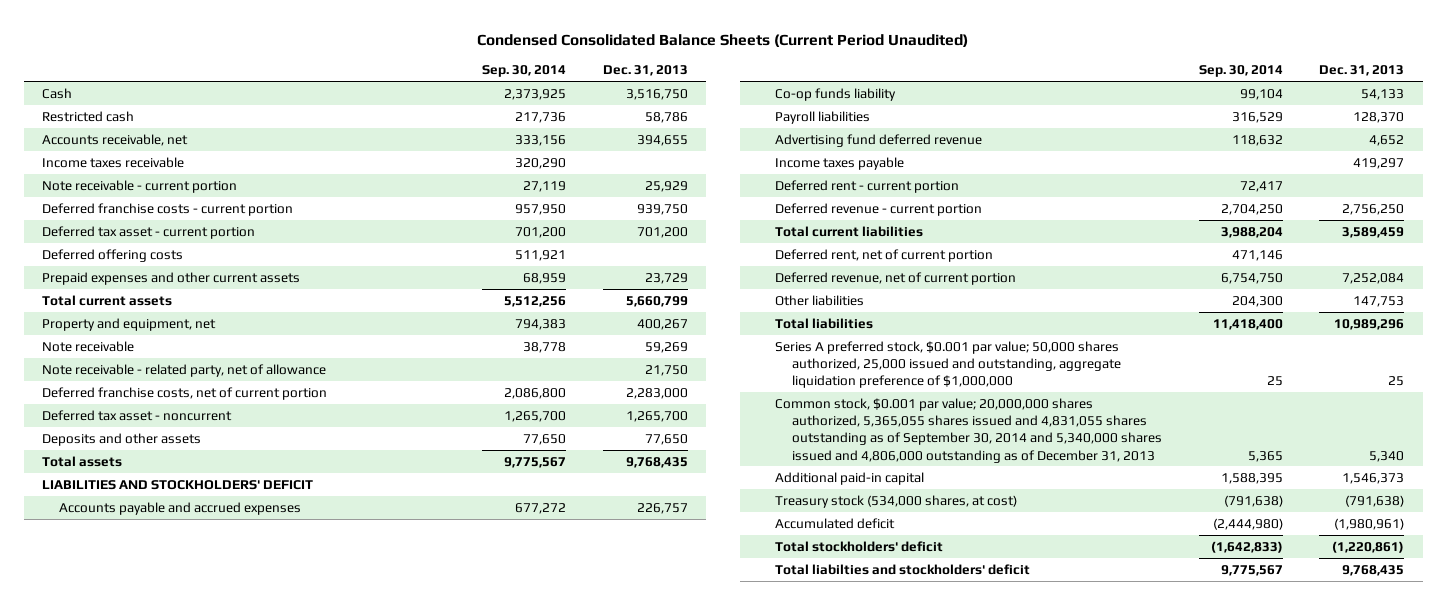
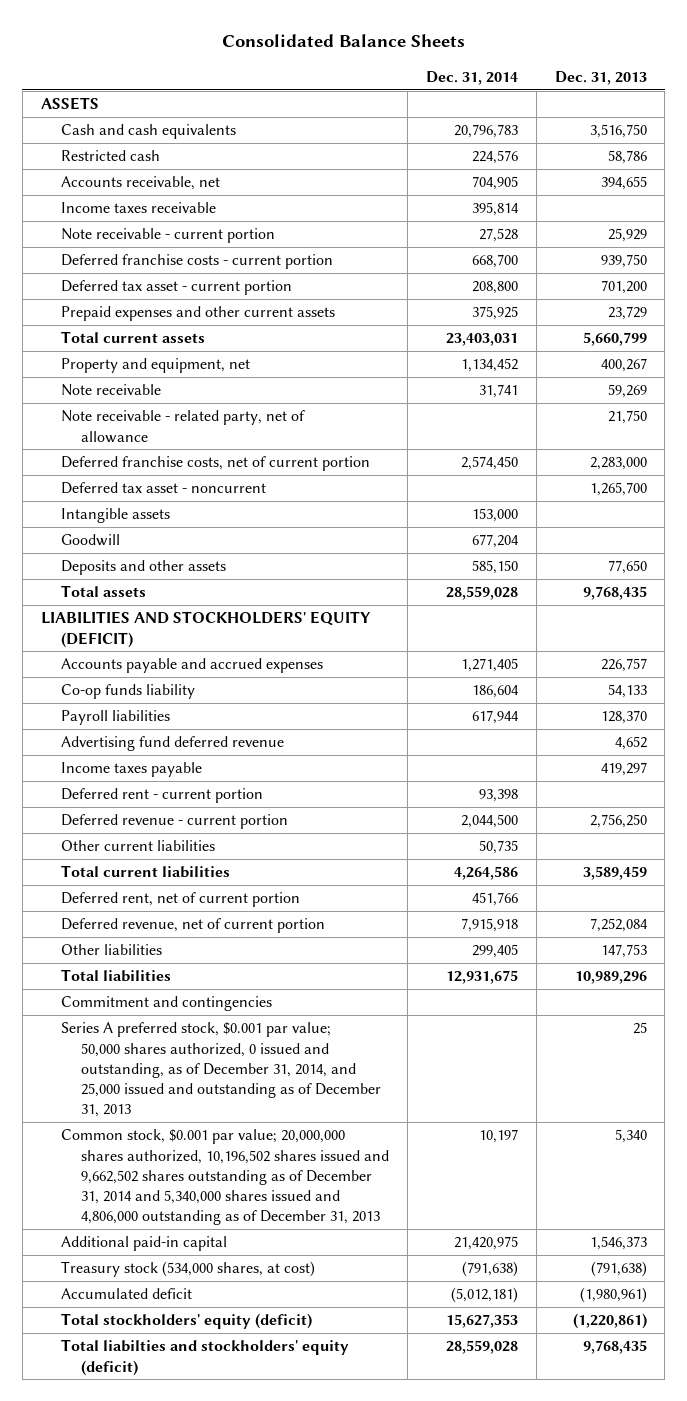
- Condensed Consolidated Balance Sheets (Current Period Unaudited)
+ Consolidated Balance Sheets
- | Sep. 30, 2014 | Dec. 31, 2013
+ | Dec. 31, 2014 | Dec. 31, 2013
- Cash | 2,373,925 | 3,516,750
+ ASSETS
+ Cash and cash equivalents | 20,796,783 | 3,516,750
- Deferred offering costs | 511,921 |
+ Intangible assets | 153,000 |
+ Goodwill | 677,204 |
- LIABILITIES AND STOCKHOLDERS' DEFICIT
+ LIABILITIES AND STOCKHOLDERS' EQUITY (DEFICIT)
+ Other current liabilities | 50,735 |
- Series A preferred stock, $0.001 par value; 50,000 shares authorized, 25,000 issued and outstanding, aggregate liquidation preference of $1,000,000 | 25 | 25
- Common stock, $0.001 par value; 20,000,000 shares authorized, 5,365,055 shares issued and 4,831,055 shares outstanding as of September 30, 2014 and 5,340,000 shares issued and 4,806,000 outstanding as of December 31, 2013 | 5,365 | 5,340
+ Commitment and contingencies
+ Series A preferred stock, $0.001 par value; 50,000 shares authorized, 0 issued and outstanding, as of December 31, 2014, and 25,000 issued and outstanding as of December 31, 2013 | | 25
+ Common stock, $0.001 par value; 20,000,000 shares authorized, 10,196,502 shares issued and 9,662,502 shares outstanding as of December 31, 2014 and 5,340,000 shares issued and 4,806,000 outstanding as of December 31, 2013 | 10,197 | 5,340
- Total stockholders' deficit | (1,642,833) | (1,220,861)
- Total liabilties and stockholders' deficit | 9,775,567 | 9,768,435
+ Total stockholders' equity (deficit) | 15,627,353 | (1,220,861)
+ Total liabilties and stockholders' equity (deficit) | 28,559,028 | 9,768,435

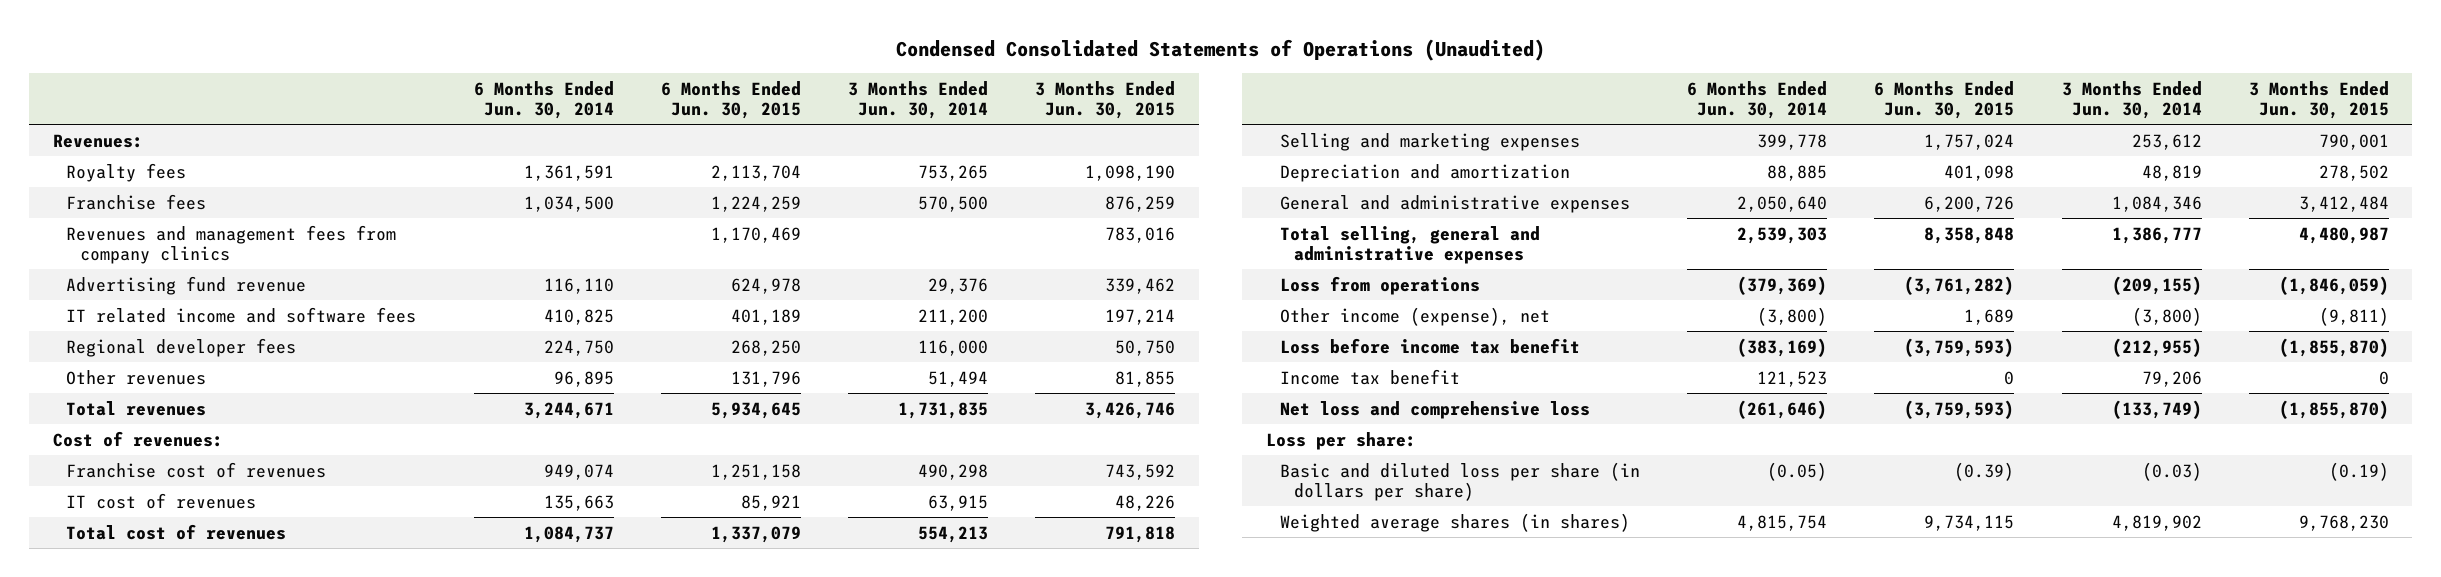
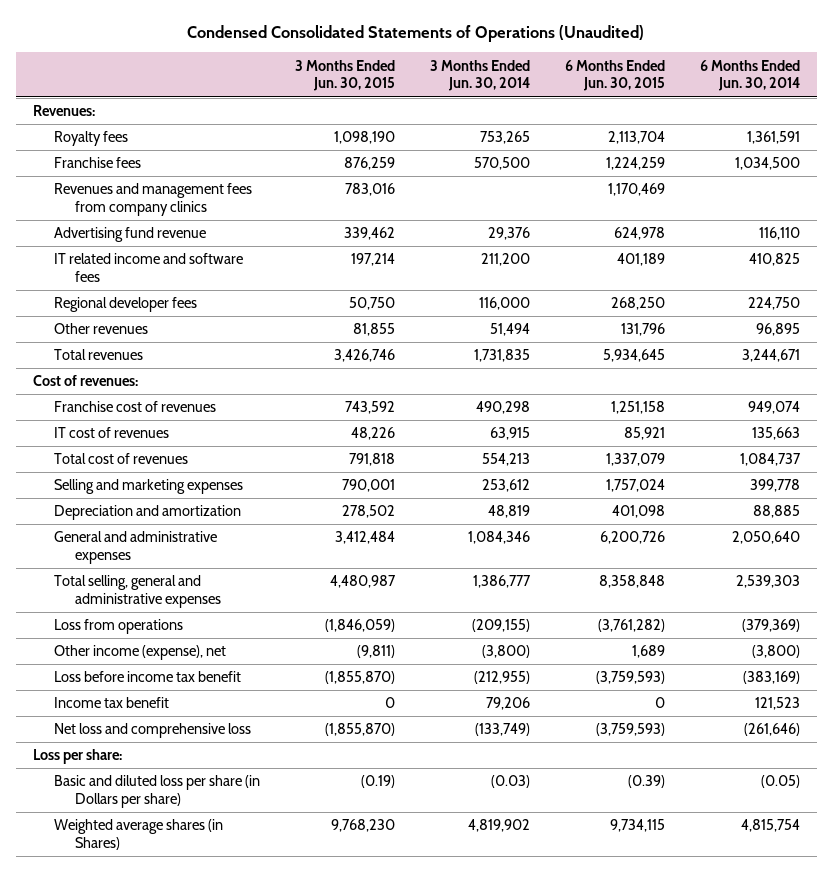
- | 6 Months Ended Jun. 30, 2014 | 6 Months Ended Jun. 30, 2015 | 3 Months Ended Jun. 30, 2014 | 3 Months Ended Jun. 30, 2015
+ | 3 Months Ended Jun. 30, 2015 | 3 Months Ended Jun. 30, 2014 | 6 Months Ended Jun. 30, 2015 | 6 Months Ended Jun. 30, 2014
- Basic and diluted loss per share (in dollars per share) | (0.05) | (0.39) | (0.03) | (0.19)
- Weighted average shares (in shares) | 4,815,754 | 9,734,115 | 4,819,902 | 9,768,230
+ Basic and diluted loss per share (in Dollars per share) | (0.19) | (0.03) | (0.39) | (0.05)
+ Weighted average shares (in Shares) | 9,768,230 | 4,819,902 | 9,734,115 | 4,815,754

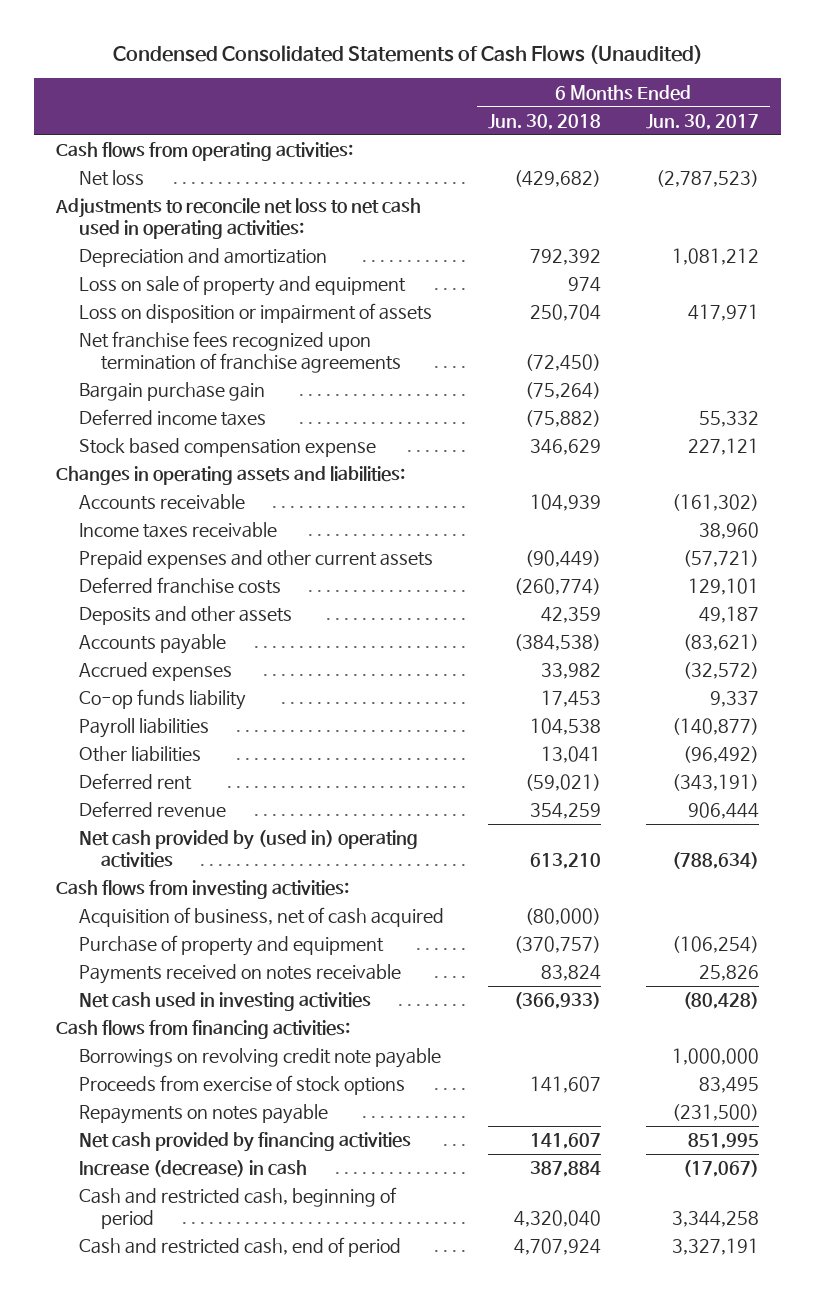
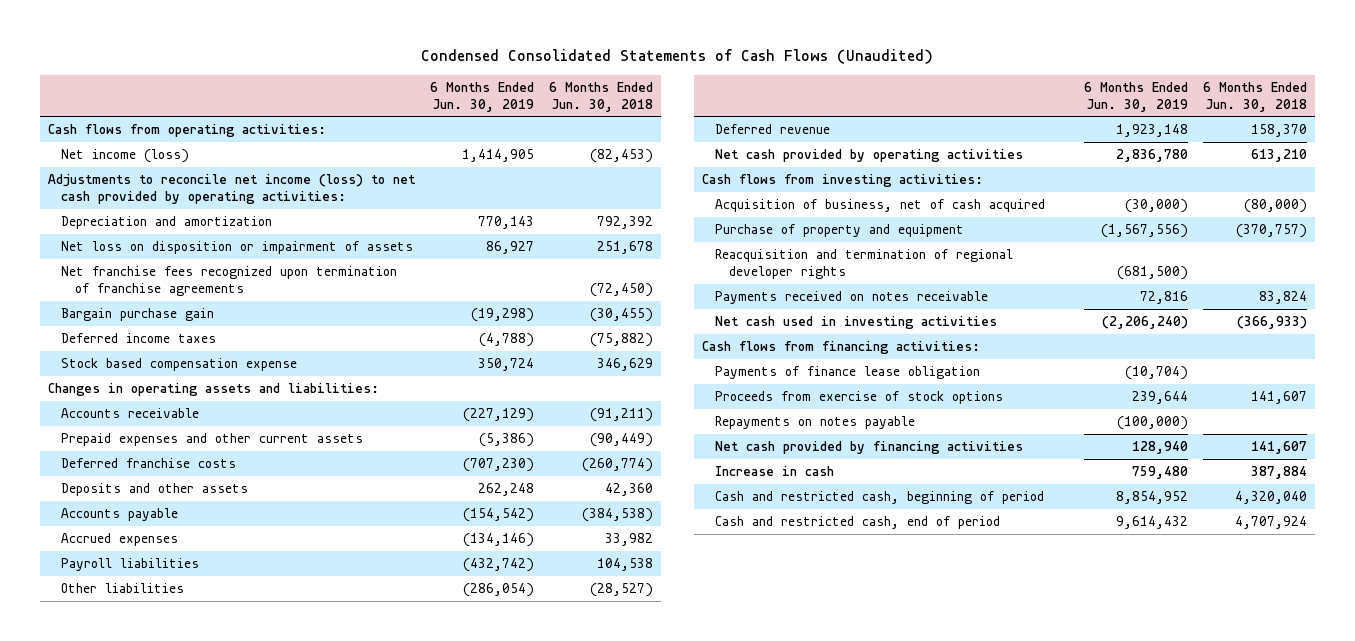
- | 6 Months Ended Jun. 30, 2018 | 6 Months Ended Jun. 30, 2017
+ | 6 Months Ended Jun. 30, 2019 | 6 Months Ended Jun. 30, 2018
- Net loss | (429,682) | (2,787,523)
- Adjustments to reconcile net loss to net cash used in operating activities:
+ Net income (loss) | 1,414,905 | (82,453)
+ Adjustments to reconcile net income (loss) to net cash provided by operating activities:
- Loss on sale of property and equipment | 974 |
- Loss on disposition or impairment of assets | 250,704 | 417,971
+ Net loss on disposition or impairment of assets | 86,927 | 251,678
- Bargain purchase gain | (75,264) |
+ Bargain purchase gain | (19,298) | (30,455)
- Accounts receivable | 104,939 | (161,302)
- Income taxes receivable | | 38,960
+ Accounts receivable | (227,129) | (91,211)
- Deposits and other assets | 42,359 | 49,187
+ Deposits and other assets | 262,248 | 42,360
- Co-op funds liability | 17,453 | 9,337
- Other liabilities | 13,041 | (96,492)
- Deferred rent | (59,021) | (343,191)
- Deferred revenue | 354,259 | 906,444
- Net cash provided by (used in) operating activities | 613,210 | (788,634)
+ Other liabilities | (286,054) | (28,527)
+ Deferred revenue | 1,923,148 | 158,370
+ Net cash provided by operating activities | 2,836,780 | 613,210
+ Reacquisition and termination of regional developer rights | (681,500) |
- Borrowings on revolving credit note payable | | 1,000,000
+ Payments of finance lease obligation | (10,704) |
- Increase (decrease) in cash | 387,884 | (17,067)
+ Increase in cash | 759,480 | 387,884

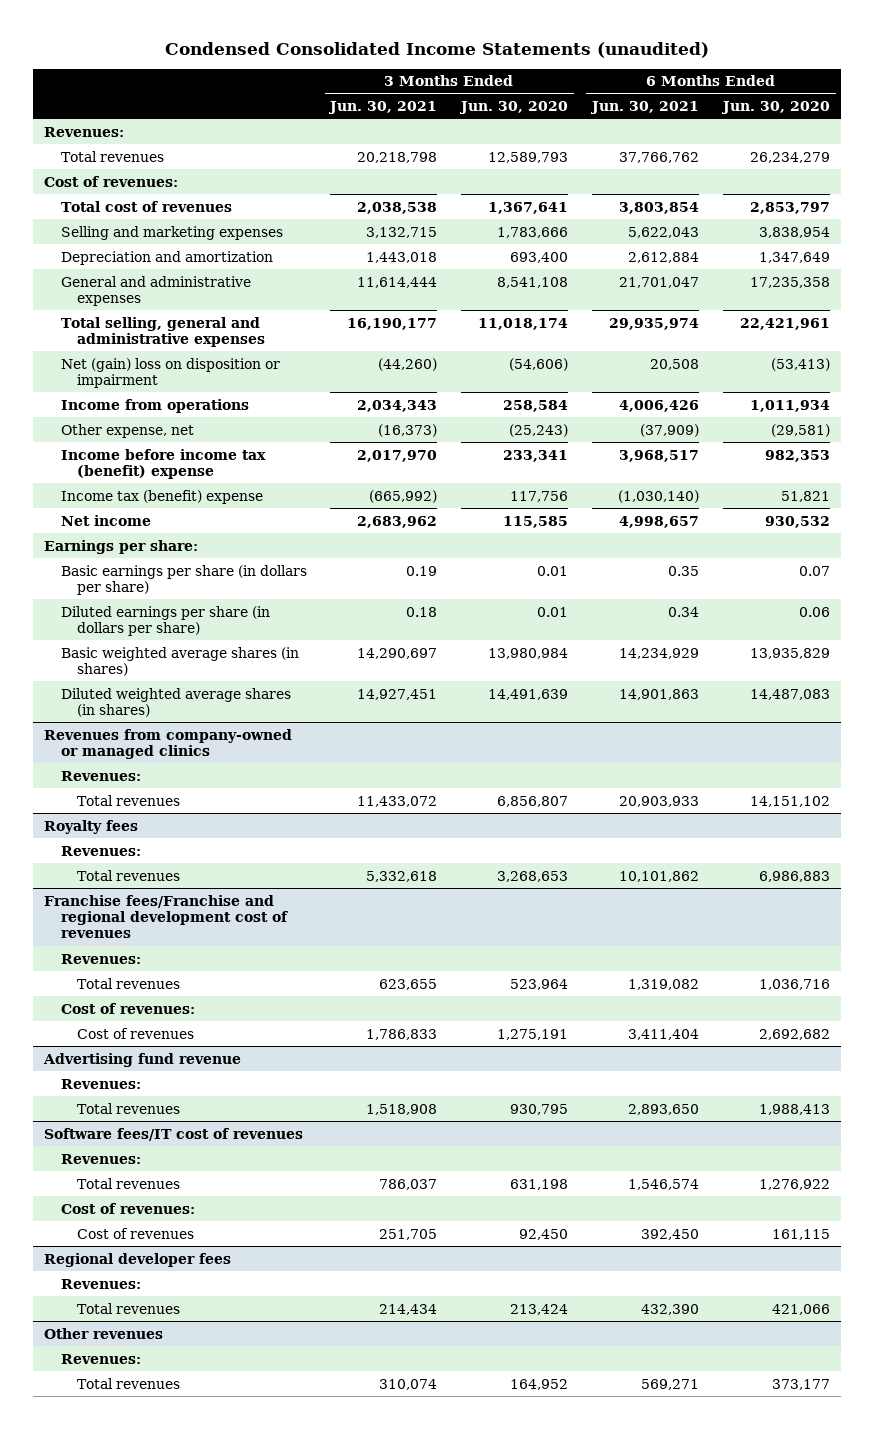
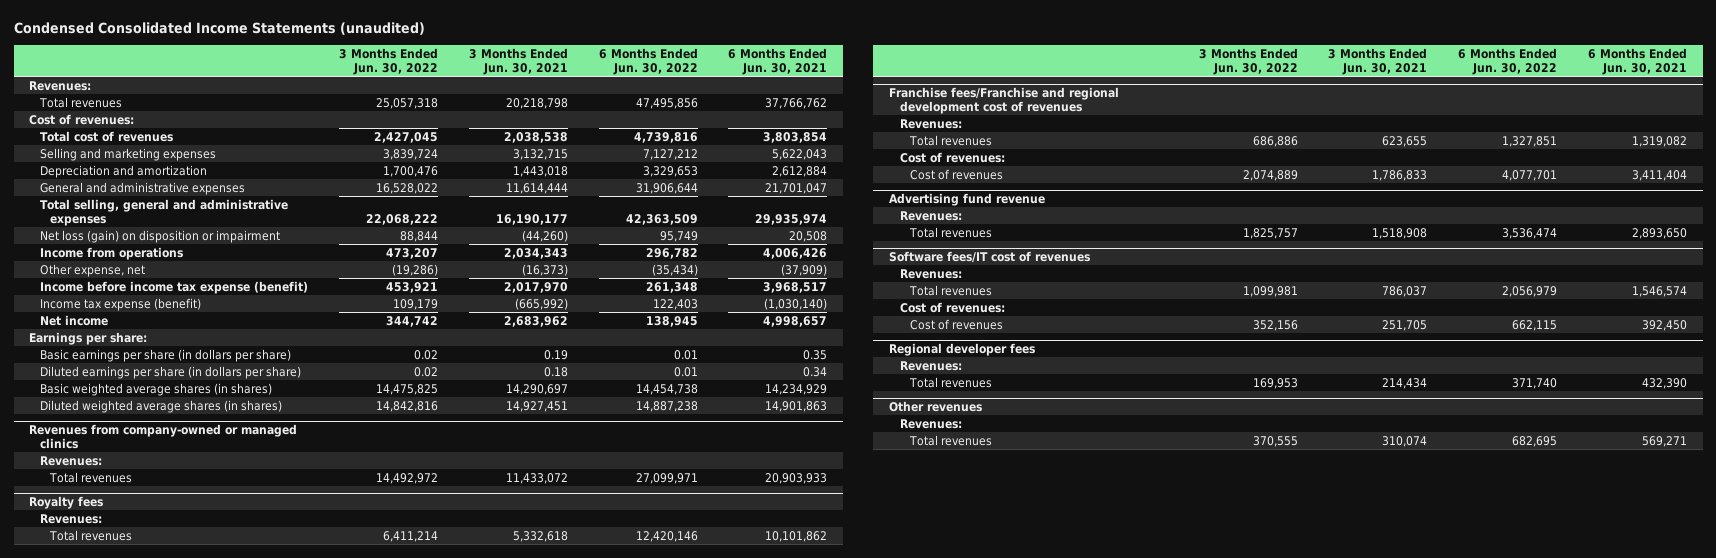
- | 3 Months Ended Jun. 30, 2021 | 3 Months Ended Jun. 30, 2020 | 6 Months Ended Jun. 30, 2021 | 6 Months Ended Jun. 30, 2020
+ | 3 Months Ended Jun. 30, 2022 | 3 Months Ended Jun. 30, 2021 | 6 Months Ended Jun. 30, 2022 | 6 Months Ended Jun. 30, 2021
- Net (gain) loss on disposition or impairment | (44,260) | (54,606) | 20,508 | (53,413)
+ Net loss (gain) on disposition or impairment | 88,844 | (44,260) | 95,749 | 20,508
- Income before income tax (benefit) expense | 2,017,970 | 233,341 | 3,968,517 | 982,353
- Income tax (benefit) expense | (665,992) | 117,756 | (1,030,140) | 51,821
+ Income before income tax expense (benefit) | 453,921 | 2,017,970 | 261,348 | 3,968,517
+ Income tax expense (benefit) | 109,179 | (665,992) | 122,403 | (1,030,140)

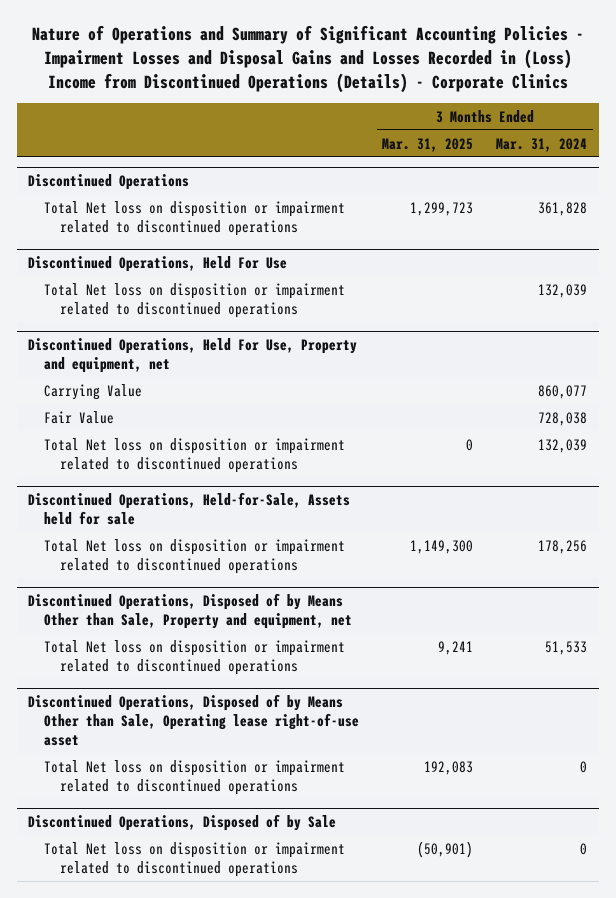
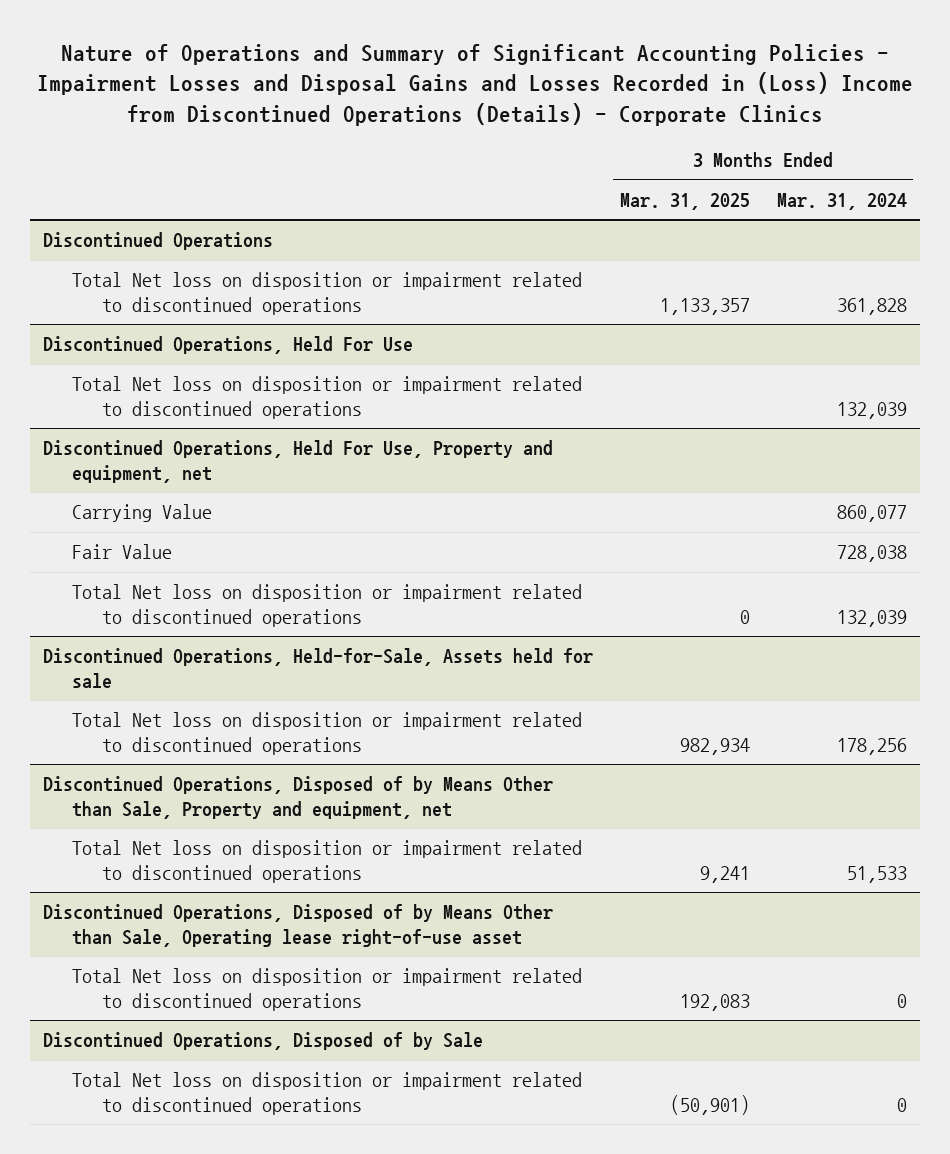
@ Discontinued Operations
- Total Net loss on disposition or impairment related to discontinued operations | 1,299,723 | 361,828
+ Total Net loss on disposition or impairment related to discontinued operations | 1,133,357 | 361,828
@ Discontinued Operations, Held-for-Sale, Assets held for sale
- Total Net loss on disposition or impairment related to discontinued operations | 1,149,300 | 178,256
+ Total Net loss on disposition or impairment related to discontinued operations | 982,934 | 178,256

